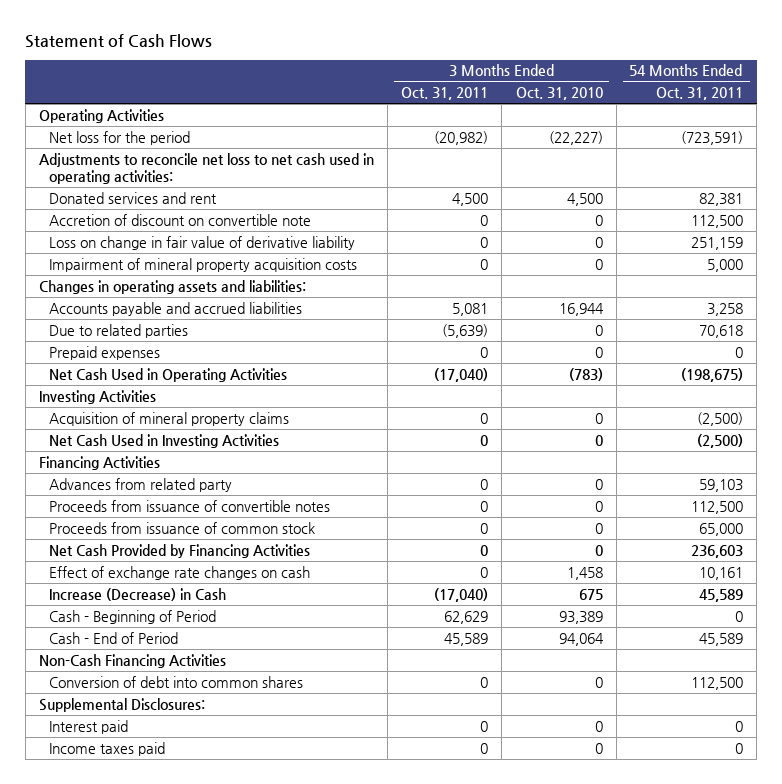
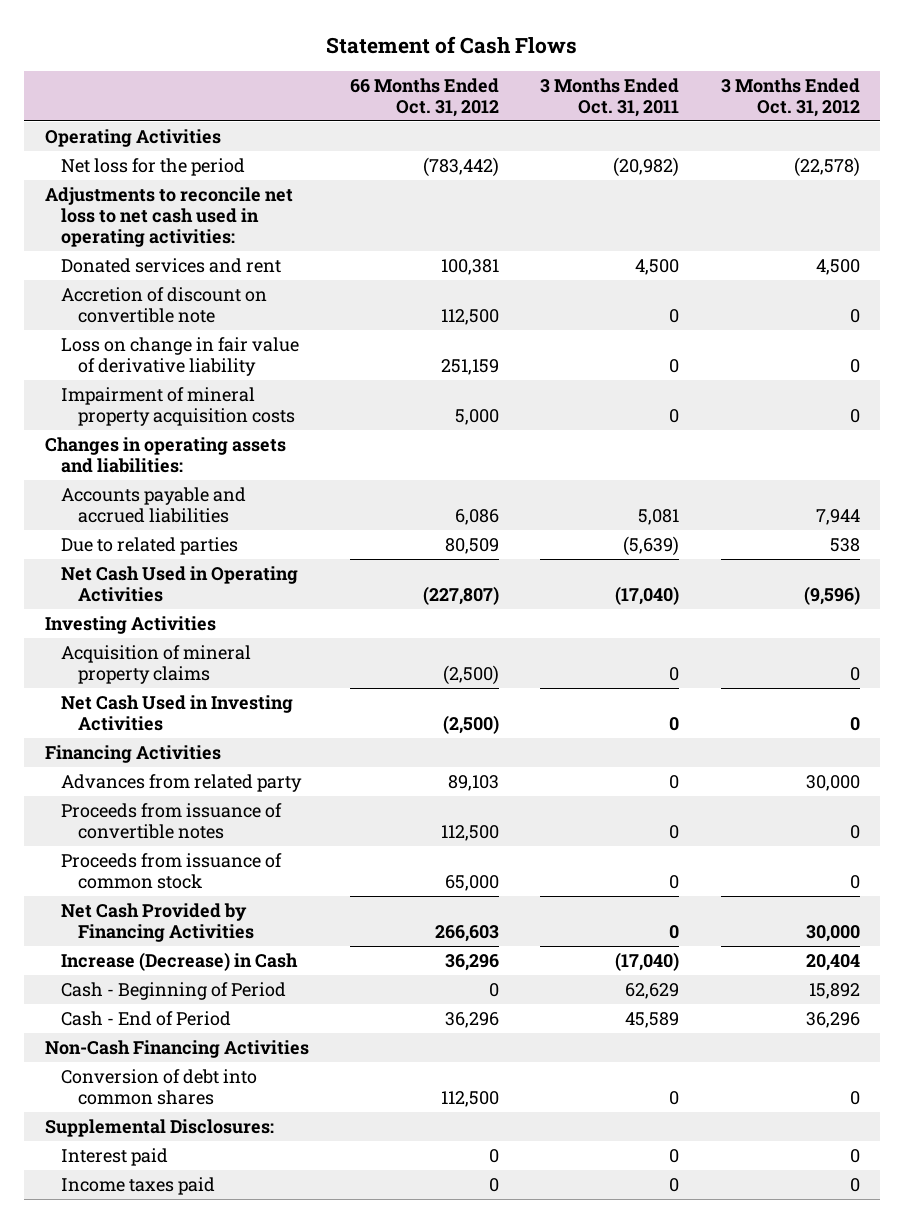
- | 3 Months Ended Oct. 31, 2011 | 3 Months Ended Oct. 31, 2010 | 54 Months Ended Oct. 31, 2011
+ | 66 Months Ended Oct. 31, 2012 | 3 Months Ended Oct. 31, 2011 | 3 Months Ended Oct. 31, 2012
- Prepaid expenses | 0 | 0 | 0
- Effect of exchange rate changes on cash | 0 | 1,458 | 10,161

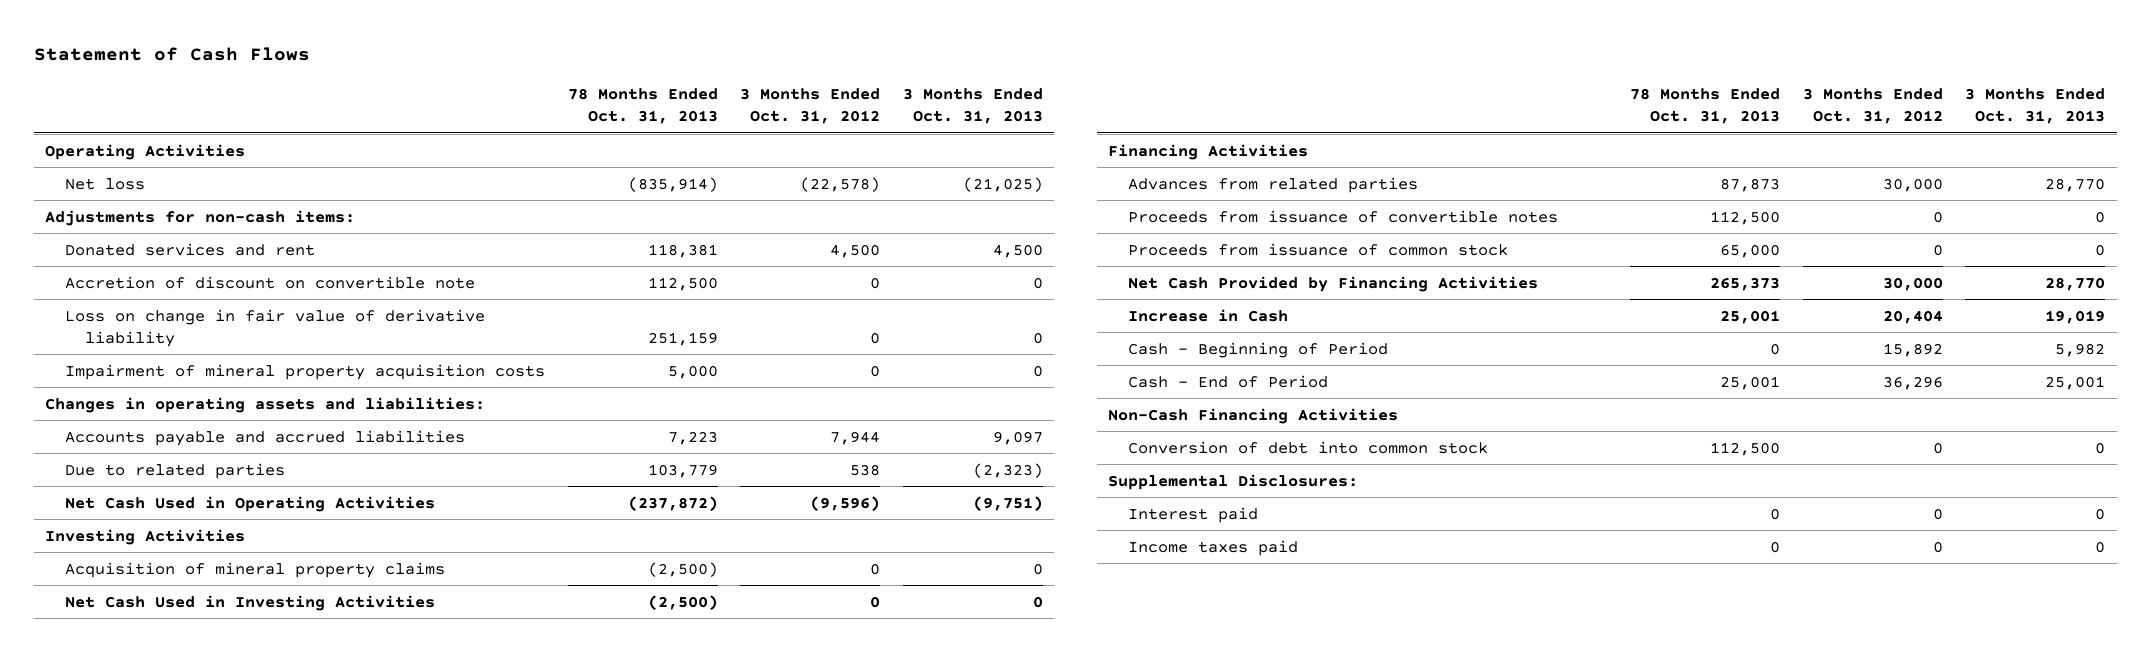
- | 66 Months Ended Oct. 31, 2012 | 3 Months Ended Oct. 31, 2011 | 3 Months Ended Oct. 31, 2012
+ | 78 Months Ended Oct. 31, 2013 | 3 Months Ended Oct. 31, 2012 | 3 Months Ended Oct. 31, 2013
- Net loss for the period | (783,442) | (20,982) | (22,578)
- Adjustments to reconcile net loss to net cash used in operating activities:
+ Net loss | (835,914) | (22,578) | (21,025)
+ Adjustments for non-cash items:
- Advances from related party | 89,103 | 0 | 30,000
+ Advances from related parties | 87,873 | 30,000 | 28,770
- Increase (Decrease) in Cash | 36,296 | (17,040) | 20,404
+ Increase in Cash | 25,001 | 20,404 | 19,019
- Conversion of debt into common shares | 112,500 | 0 | 0
+ Conversion of debt into common stock | 112,500 | 0 | 0

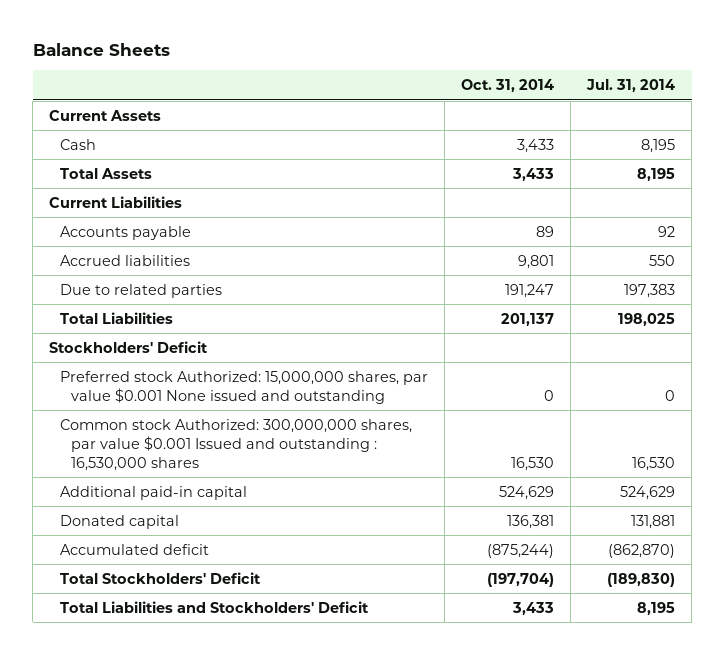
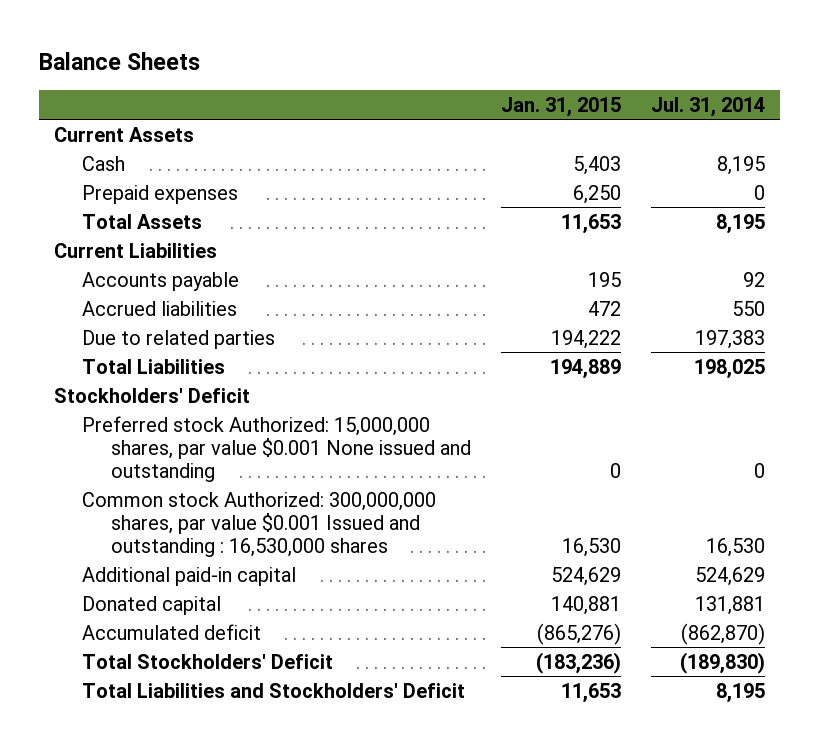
- | Oct. 31, 2014 | Jul. 31, 2014
+ | Jan. 31, 2015 | Jul. 31, 2014
+ Prepaid expenses | 6,250 | 0

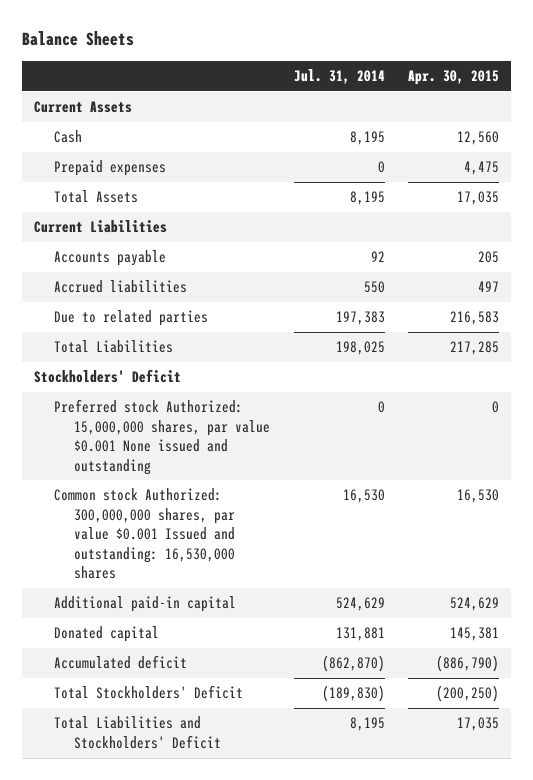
- | Jan. 31, 2015 | Jul. 31, 2014
+ | Jul. 31, 2014 | Apr. 30, 2015
- Common stock Authorized: 300,000,000 shares, par value $0.001 Issued and outstanding : 16,530,000 shares | 16,530 | 16,530
+ Common stock Authorized: 300,000,000 shares, par value $0.001 Issued and outstanding: 16,530,000 shares | 16,530 | 16,530

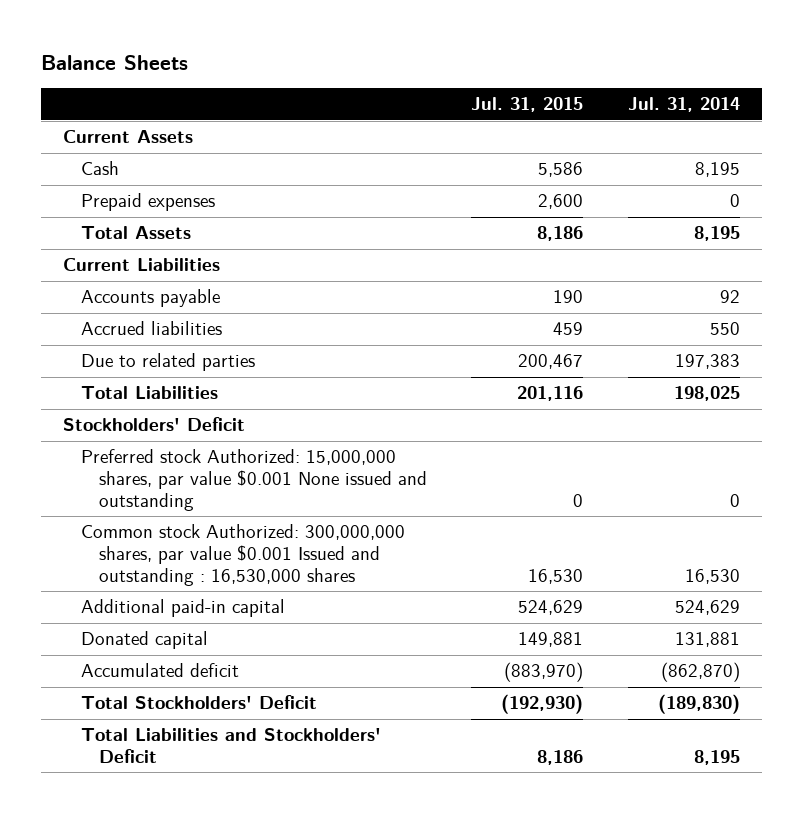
- | Jul. 31, 2014 | Apr. 30, 2015
+ | Jul. 31, 2015 | Jul. 31, 2014
- Common stock Authorized: 300,000,000 shares, par value $0.001 Issued and outstanding: 16,530,000 shares | 16,530 | 16,530
+ Common stock Authorized: 300,000,000 shares, par value $0.001 Issued and outstanding : 16,530,000 shares | 16,530 | 16,530

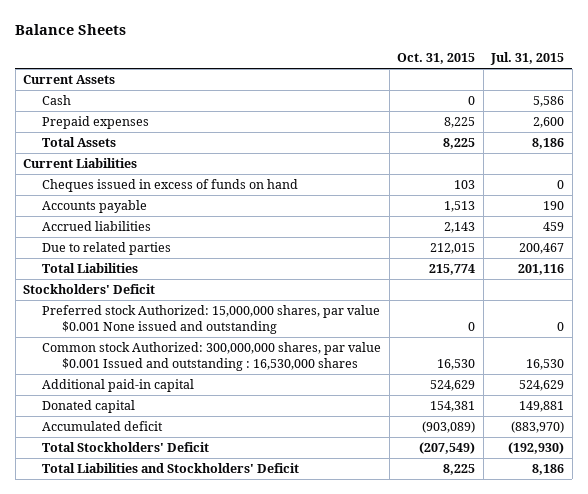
- | Jul. 31, 2015 | Jul. 31, 2014
+ | Oct. 31, 2015 | Jul. 31, 2015
+ Cheques issued in excess of funds on hand | 103 | 0

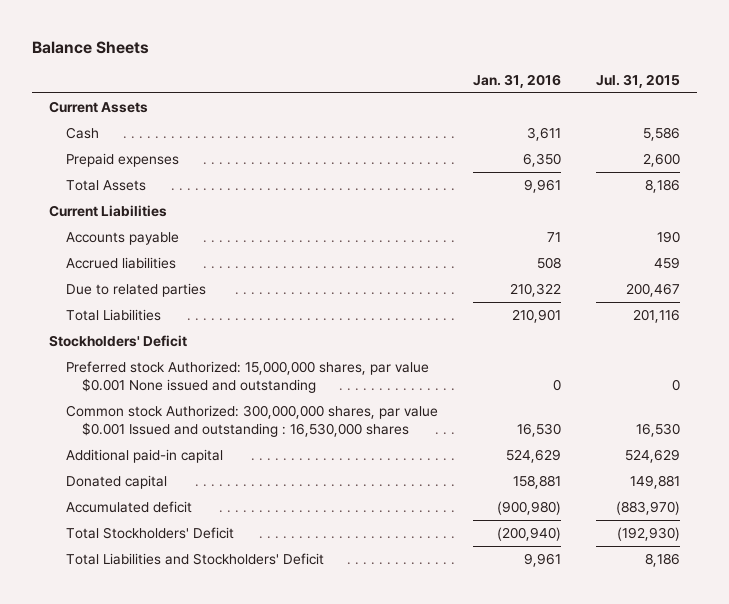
- | Oct. 31, 2015 | Jul. 31, 2015
+ | Jan. 31, 2016 | Jul. 31, 2015
- Cheques issued in excess of funds on hand | 103 | 0

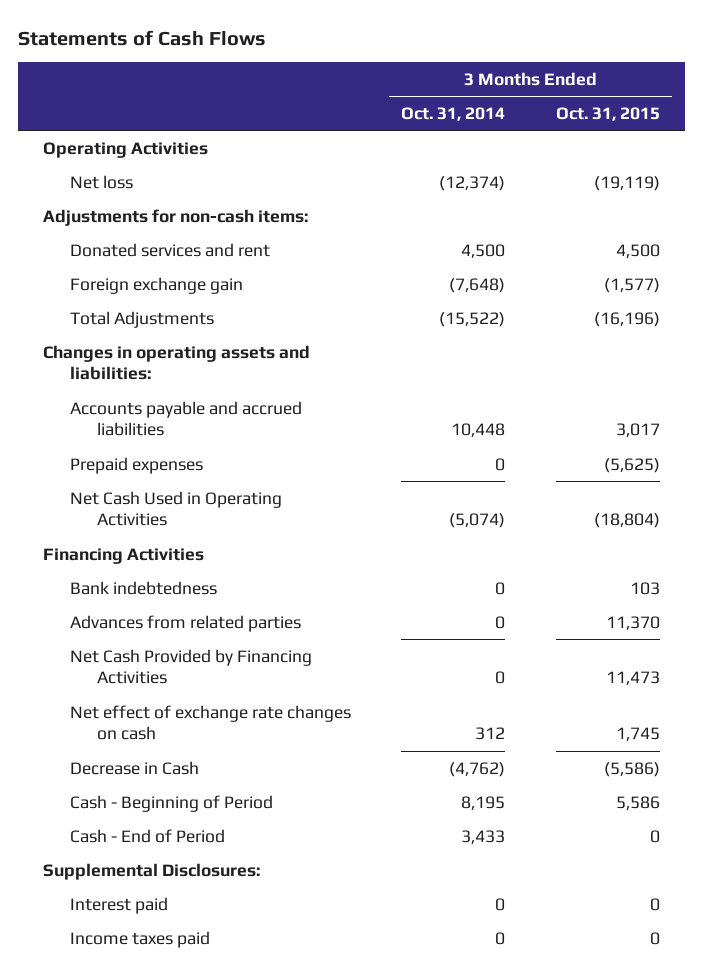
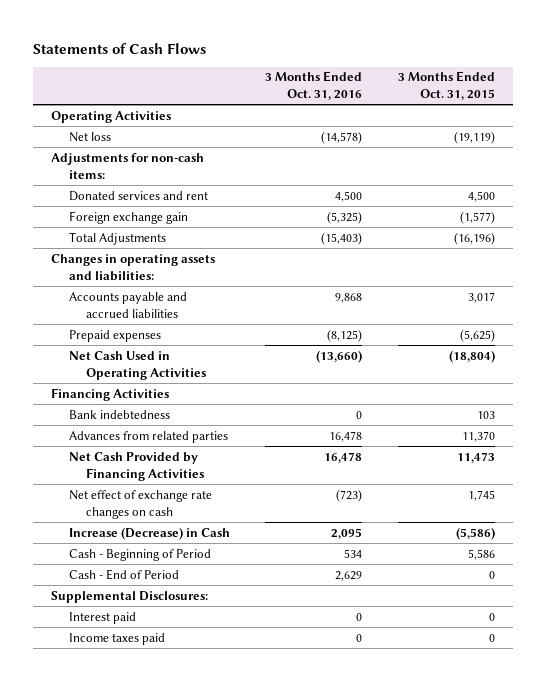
- | 3 Months Ended Oct. 31, 2014 | 3 Months Ended Oct. 31, 2015
+ | 3 Months Ended Oct. 31, 2016 | 3 Months Ended Oct. 31, 2015
- Decrease in Cash | (4,762) | (5,586)
+ Increase (Decrease) in Cash | 2,095 | (5,586)

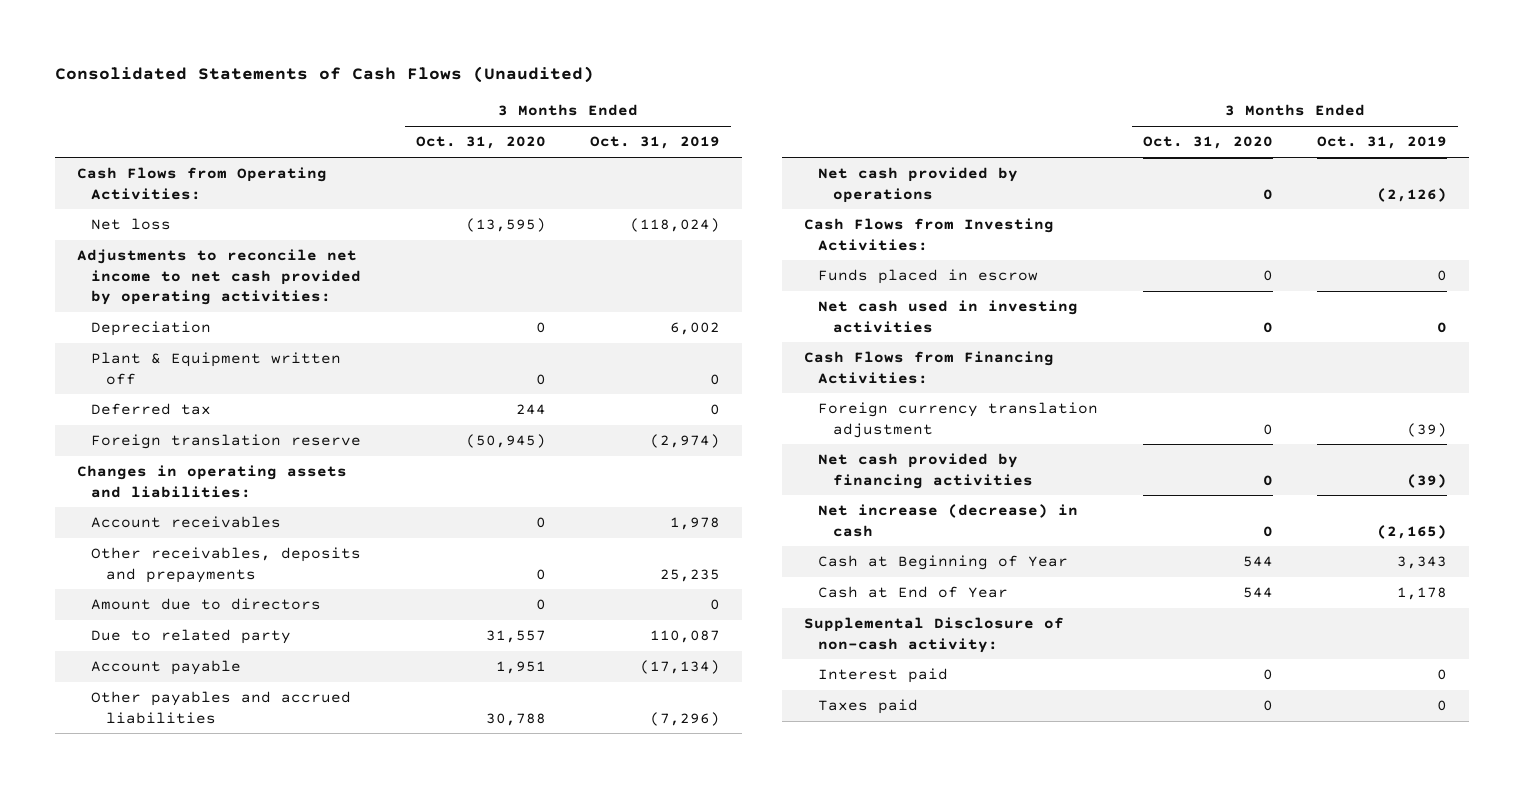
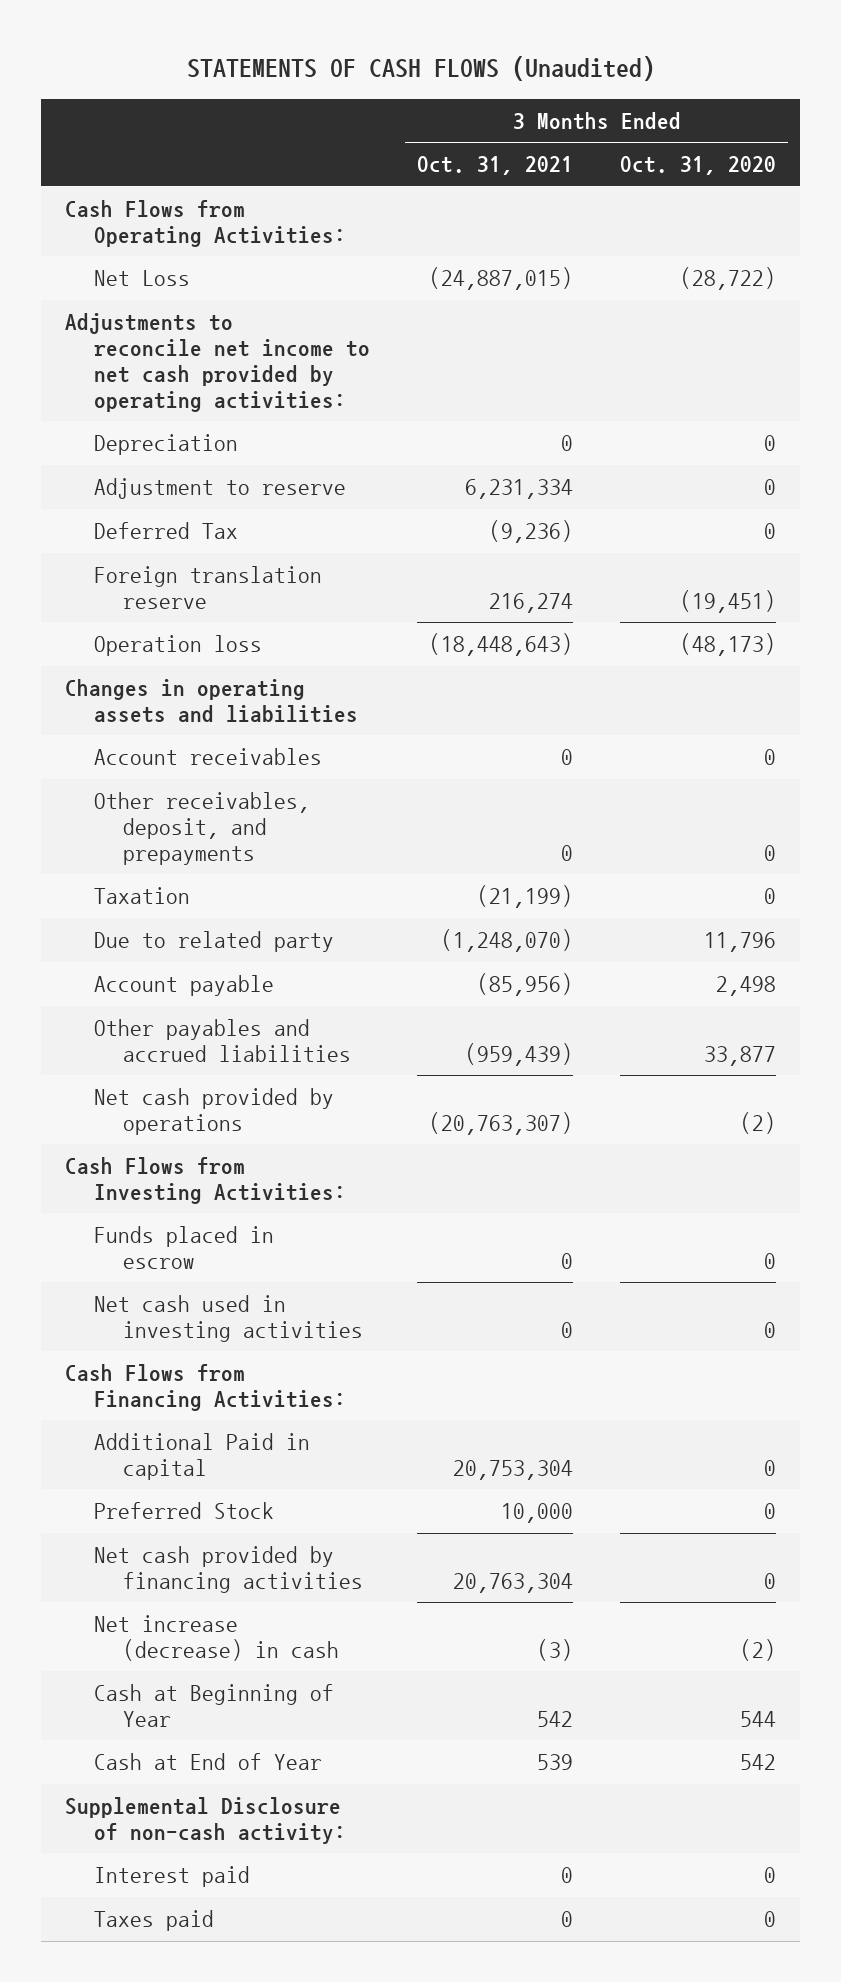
- Consolidated Statements of Cash Flows (Unaudited)
+ STATEMENTS OF CASH FLOWS (Unaudited)
- | 3 Months Ended Oct. 31, 2020 | 3 Months Ended Oct. 31, 2019
+ | 3 Months Ended Oct. 31, 2021 | 3 Months Ended Oct. 31, 2020
- Net loss | (13,595) | (118,024)
+ Net Loss | (24,887,015) | (28,722)
- Plant & Equipment written off | 0 | 0
- Deferred tax | 244 | 0
- Foreign translation reserve | (50,945) | (2,974)
- Changes in operating assets and liabilities:
+ Adjustment to reserve | 6,231,334 | 0
+ Deferred Tax | (9,236) | 0
+ Foreign translation reserve | 216,274 | (19,451)
+ Operation loss | (18,448,643) | (48,173)
+ Changes in operating assets and liabilities
- Other receivables, deposits and prepayments | 0 | 25,235
- Amount due to directors | 0 | 0
- Due to related party | 31,557 | 110,087
- Account payable | 1,951 | (17,134)
- Other payables and accrued liabilities | 30,788 | (7,296)
- Net cash provided by operations | 0 | (2,126)
+ Other receivables, deposit, and prepayments | 0 | 0
+ Taxation | (21,199) | 0
+ Due to related party | (1,248,070) | 11,796
+ Account payable | (85,956) | 2,498
+ Other payables and accrued liabilities | (959,439) | 33,877
+ Net cash provided by operations | (20,763,307) | (2)
- Foreign currency translation adjustment | 0 | (39)
+ Additional Paid in capital | 20,753,304 | 0
+ Preferred Stock | 10,000 | 0
- Net increase (decrease) in cash | 0 | (2,165)
+ Net increase (decrease) in cash | (3) | (2)
- Cash at End of Year | 544 | 1,178
+ Cash at End of Year | 539 | 542

